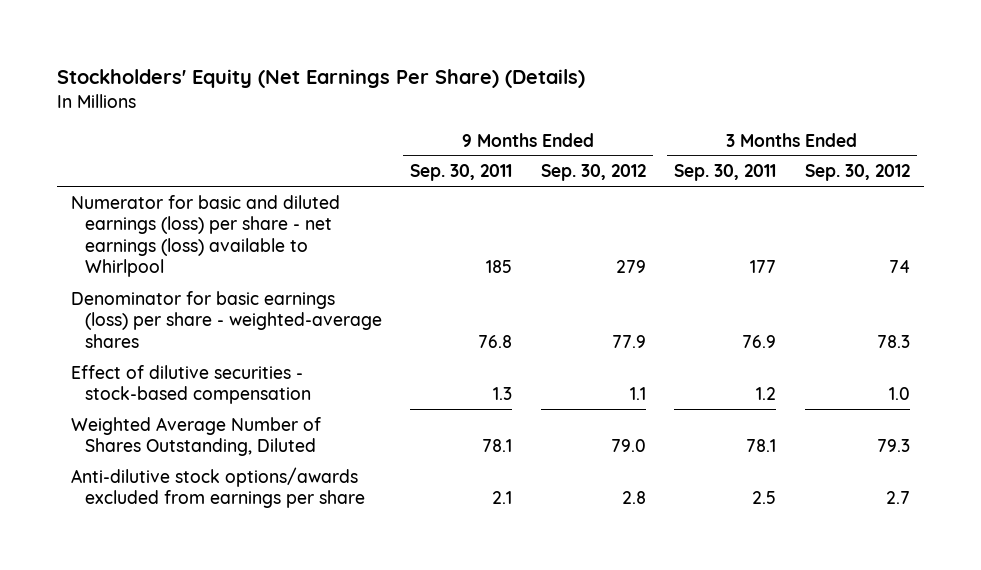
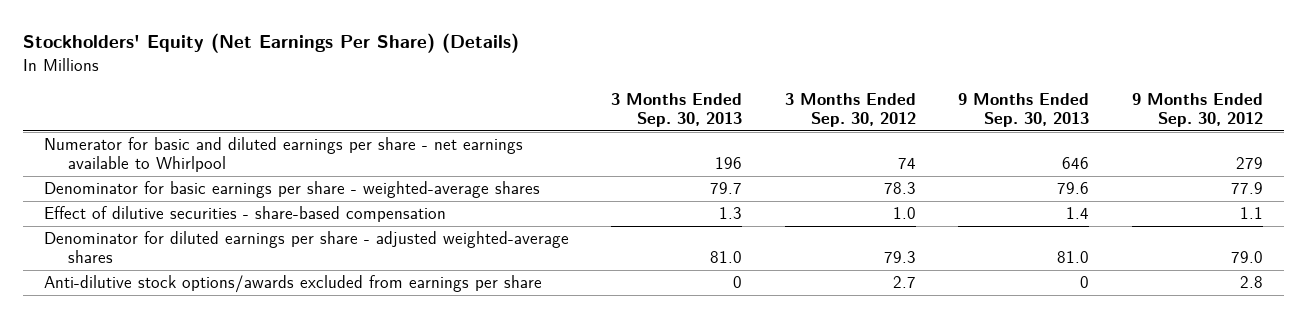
- | 9 Months Ended Sep. 30, 2011 | 9 Months Ended Sep. 30, 2012 | 3 Months Ended Sep. 30, 2011 | 3 Months Ended Sep. 30, 2012
+ | 3 Months Ended Sep. 30, 2013 | 3 Months Ended Sep. 30, 2012 | 9 Months Ended Sep. 30, 2013 | 9 Months Ended Sep. 30, 2012
- Numerator for basic and diluted earnings (loss) per share - net earnings (loss) available to Whirlpool | 185 | 279 | 177 | 74
- Denominator for basic earnings (loss) per share - weighted-average shares | 76.8 | 77.9 | 76.9 | 78.3
- Effect of dilutive securities - stock-based compensation | 1.3 | 1.1 | 1.2 | 1.0
- Weighted Average Number of Shares Outstanding, Diluted | 78.1 | 79.0 | 78.1 | 79.3
+ Numerator for basic and diluted earnings per share - net earnings available to Whirlpool | 196 | 74 | 646 | 279
+ Denominator for basic earnings per share - weighted-average shares | 79.7 | 78.3 | 79.6 | 77.9
+ Effect of dilutive securities - share-based compensation | 1.3 | 1.0 | 1.4 | 1.1
+ Denominator for diluted earnings per share - adjusted weighted-average shares | 81.0 | 79.3 | 81.0 | 79.0

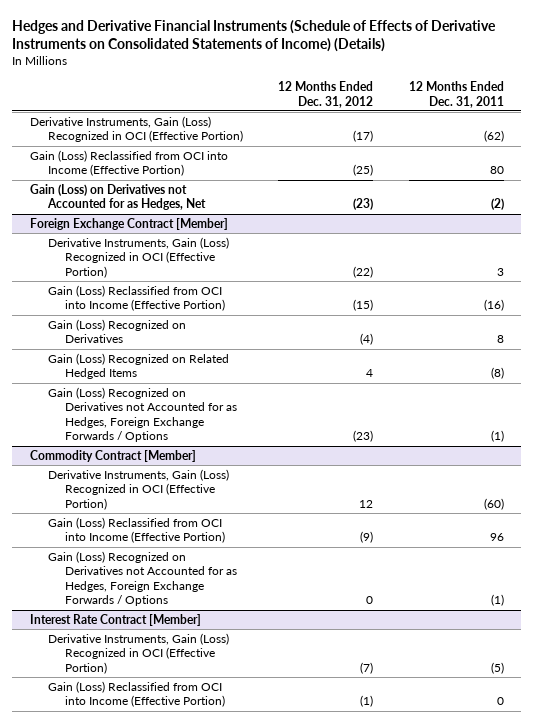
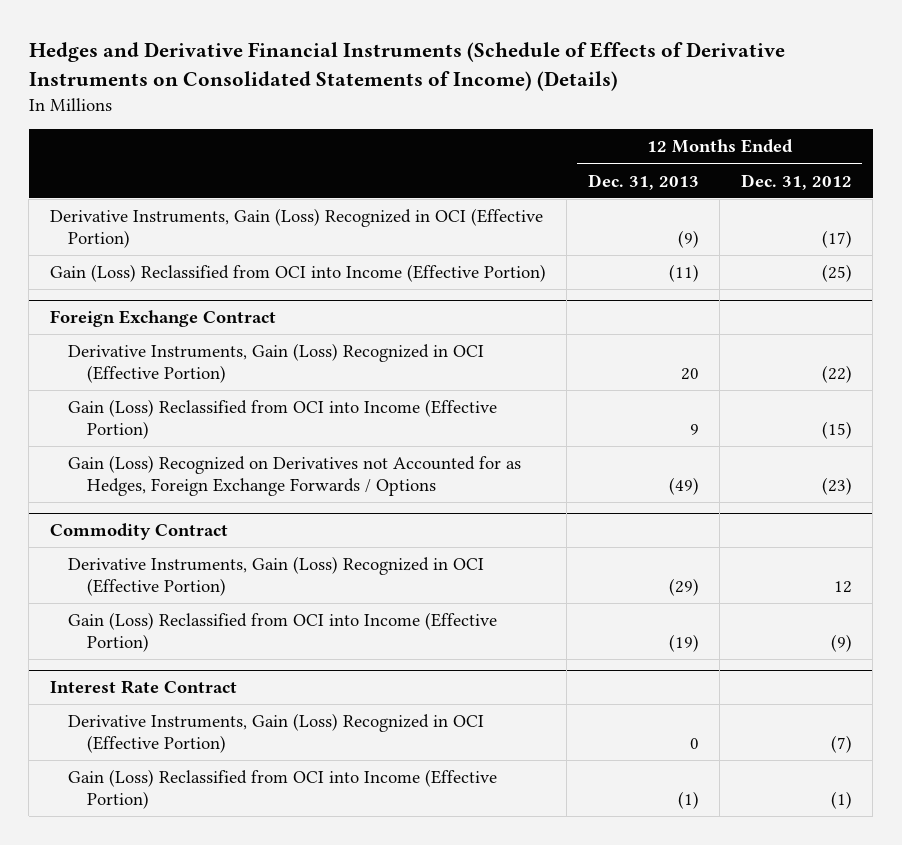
- | 12 Months Ended Dec. 31, 2012 | 12 Months Ended Dec. 31, 2011
+ | 12 Months Ended Dec. 31, 2013 | 12 Months Ended Dec. 31, 2012
- Gain (Loss) on Derivatives not Accounted for as Hedges, Net | (23) | (2)
- Foreign Exchange Contract [Member]
+ Foreign Exchange Contract
- Gain (Loss) Recognized on Derivatives | (4) | 8
- Gain (Loss) Recognized on Related Hedged Items | 4 | (8)
- Commodity Contract [Member]
+ Commodity Contract
- Gain (Loss) Recognized on Derivatives not Accounted for as Hedges, Foreign Exchange Forwards / Options | 0 | (1)
- Interest Rate Contract [Member]
+ Interest Rate Contract

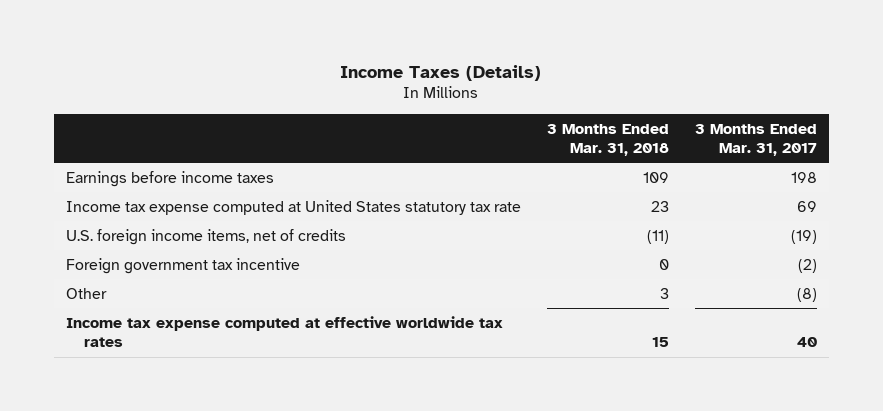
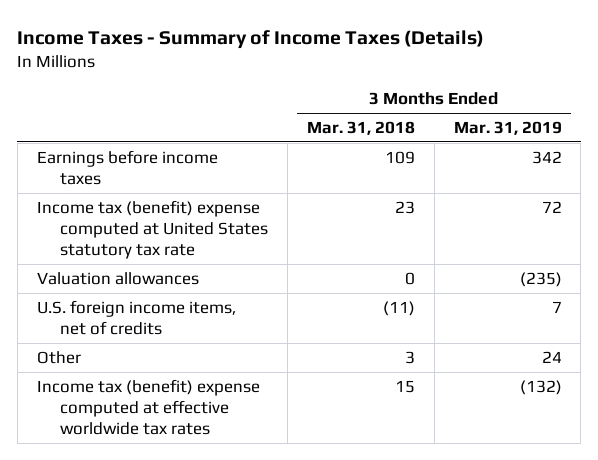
- Income Taxes (Details)
+ Income Taxes - Summary of Income Taxes (Details)
- | 3 Months Ended Mar. 31, 2018 | 3 Months Ended Mar. 31, 2017
+ | 3 Months Ended Mar. 31, 2018 | 3 Months Ended Mar. 31, 2019
- Income tax expense computed at United States statutory tax rate | 23 | 69
+ Income tax (benefit) expense computed at United States statutory tax rate | 23 | 72
+ Valuation allowances | 0 | (235)
- Foreign government tax incentive | 0 | (2)
- Income tax expense computed at effective worldwide tax rates | 15 | 40
+ Income tax (benefit) expense computed at effective worldwide tax rates | 15 | (132)

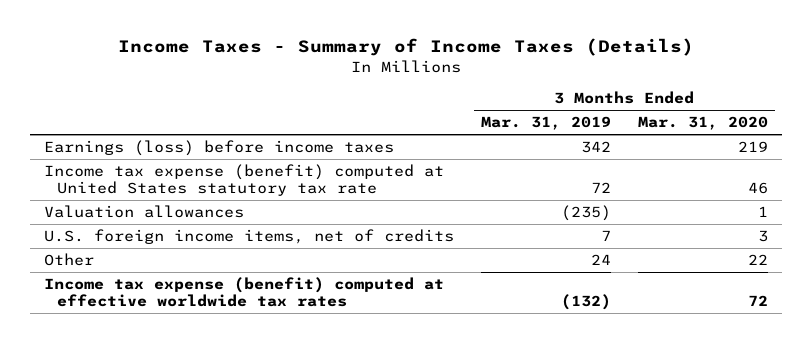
- | 3 Months Ended Mar. 31, 2018 | 3 Months Ended Mar. 31, 2019
+ | 3 Months Ended Mar. 31, 2019 | 3 Months Ended Mar. 31, 2020
- Earnings before income taxes | 109 | 342
- Income tax (benefit) expense computed at United States statutory tax rate | 23 | 72
+ Earnings (loss) before income taxes | 342 | 219
+ Income tax expense (benefit) computed at United States statutory tax rate | 72 | 46
- Income tax (benefit) expense computed at effective worldwide tax rates | 15 | (132)
+ Income tax expense (benefit) computed at effective worldwide tax rates | (132) | 72

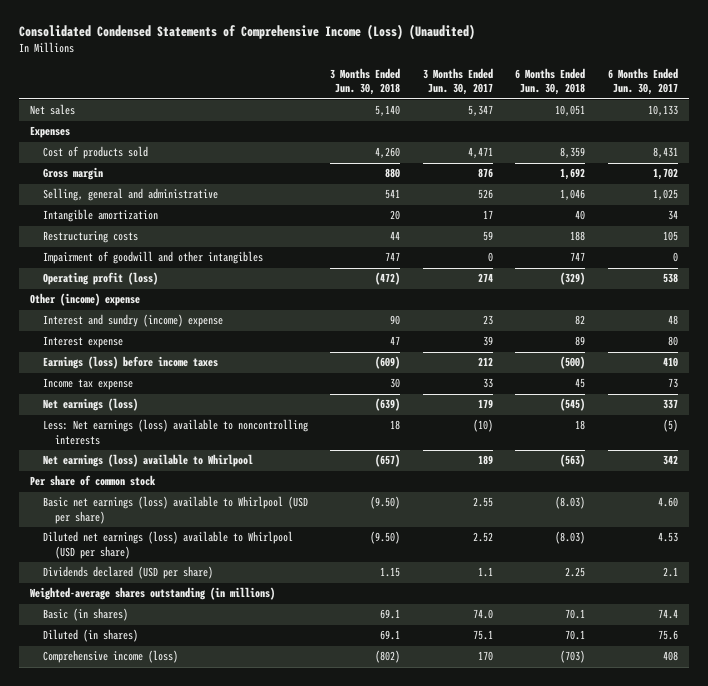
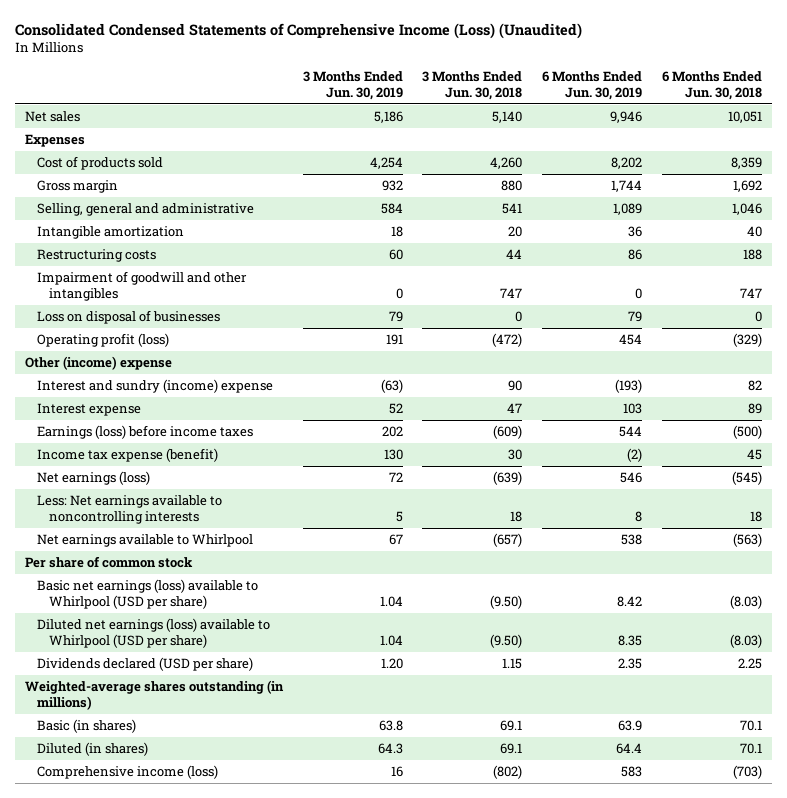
- | 3 Months Ended Jun. 30, 2018 | 3 Months Ended Jun. 30, 2017 | 6 Months Ended Jun. 30, 2018 | 6 Months Ended Jun. 30, 2017
+ | 3 Months Ended Jun. 30, 2019 | 3 Months Ended Jun. 30, 2018 | 6 Months Ended Jun. 30, 2019 | 6 Months Ended Jun. 30, 2018
+ Loss on disposal of businesses | 79 | 0 | 79 | 0
- Income tax expense | 30 | 33 | 45 | 73
+ Income tax expense (benefit) | 130 | 30 | (2) | 45
- Less: Net earnings (loss) available to noncontrolling interests | 18 | (10) | 18 | (5)
- Net earnings (loss) available to Whirlpool | (657) | 189 | (563) | 342
+ Less: Net earnings available to noncontrolling interests | 5 | 18 | 8 | 18
+ Net earnings available to Whirlpool | 67 | (657) | 538 | (563)

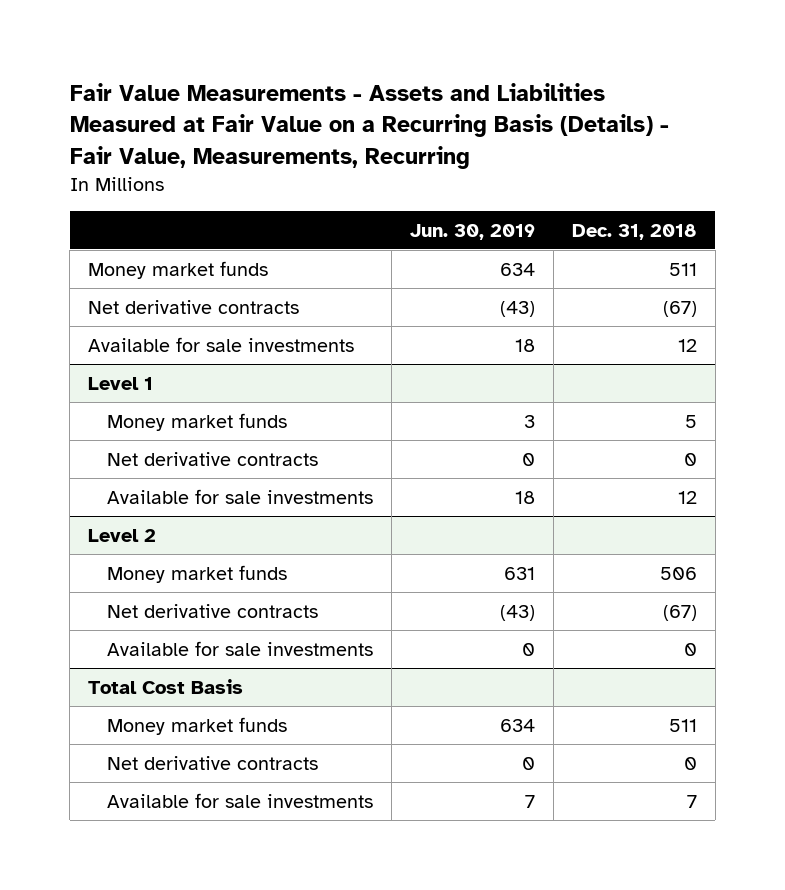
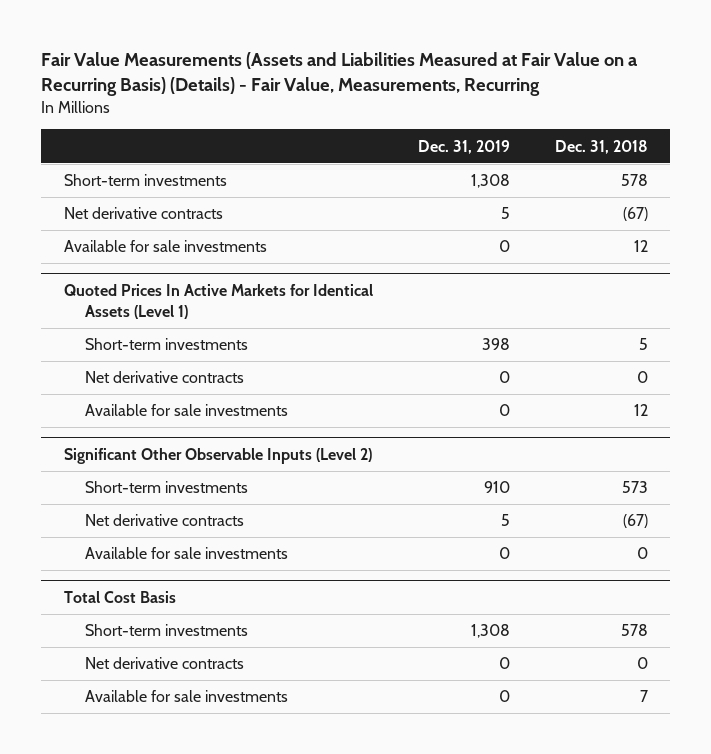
- Fair Value Measurements - Assets and Liabilities Measured at Fair Value on a Recurring Basis (Details) - Fair Value, Measurements, Recurring
+ Fair Value Measurements (Assets and Liabilities Measured at Fair Value on a Recurring Basis) (Details) - Fair Value, Measurements, Recurring
- | Jun. 30, 2019 | Dec. 31, 2018
+ | Dec. 31, 2019 | Dec. 31, 2018
- Money market funds | 634 | 511
+ Short-term investments | 1,308 | 578
- Level 1
- Money market funds | 3 | 5
+ Quoted Prices In Active Markets for Identical Assets (Level 1)
+ Short-term investments | 398 | 5
- Level 2
- Money market funds | 631 | 506
+ Significant Other Observable Inputs (Level 2)
+ Short-term investments | 910 | 573
@ Total Cost Basis
- Money market funds | 634 | 511
+ Short-term investments | 1,308 | 578

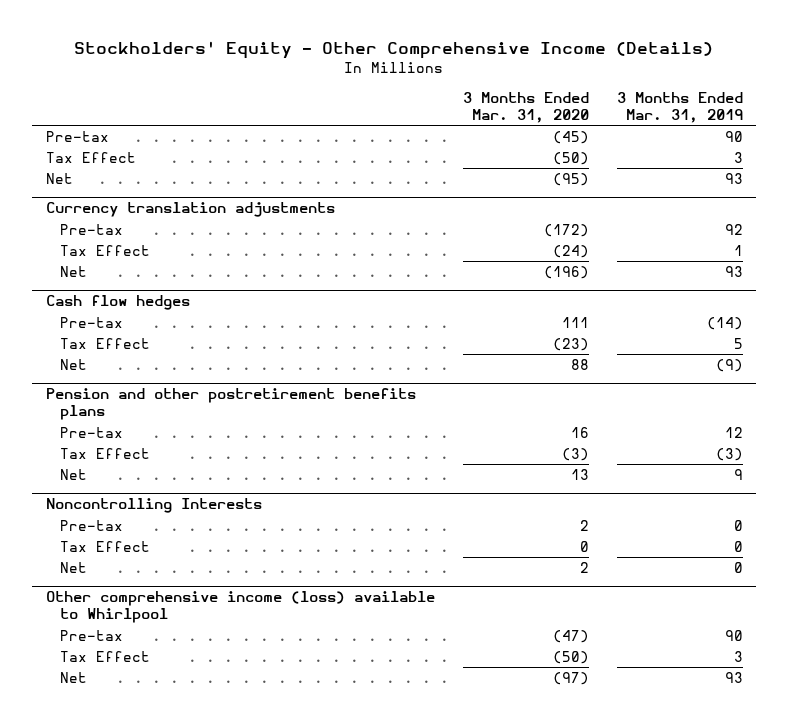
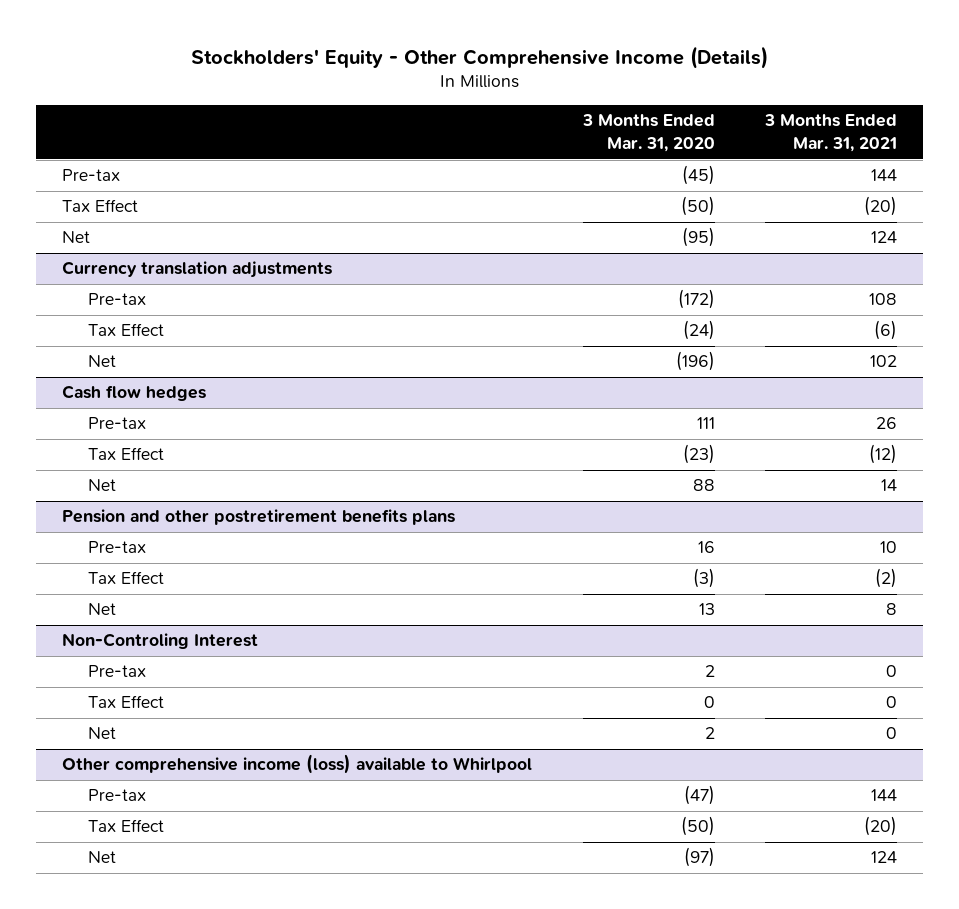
- | 3 Months Ended Mar. 31, 2020 | 3 Months Ended Mar. 31, 2019
+ | 3 Months Ended Mar. 31, 2020 | 3 Months Ended Mar. 31, 2021
- Noncontrolling Interests
+ Non-Controling Interest

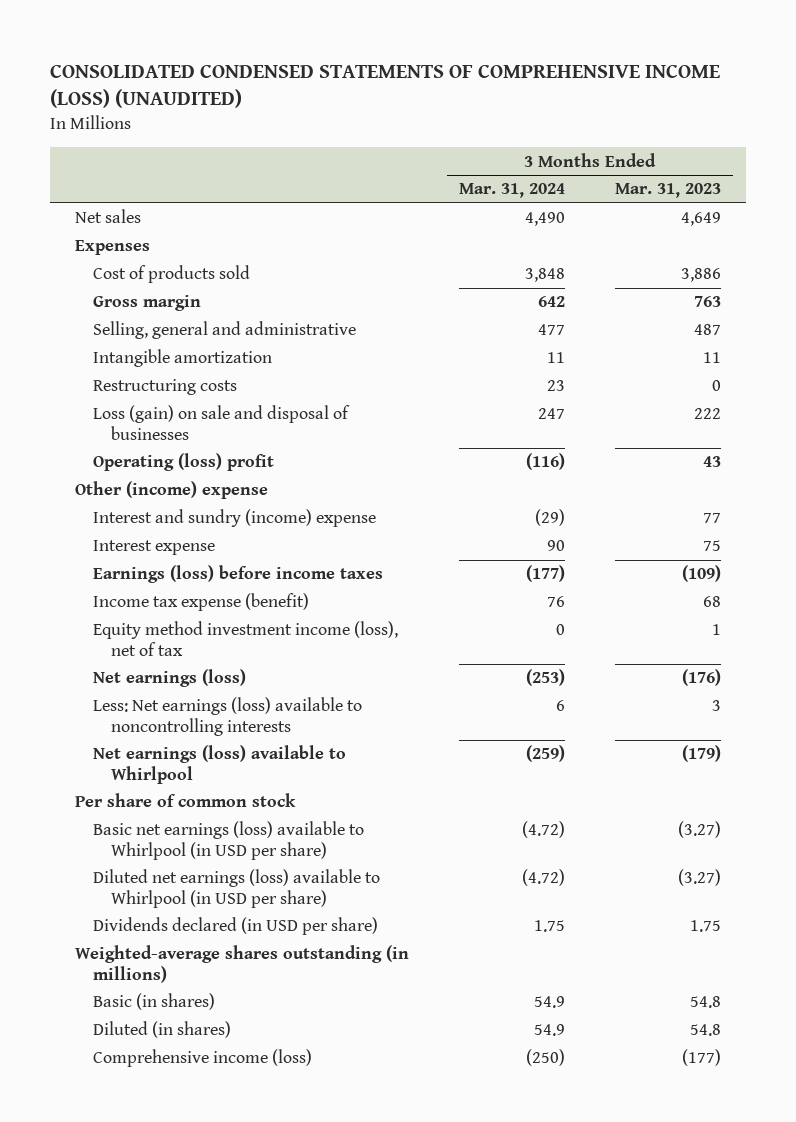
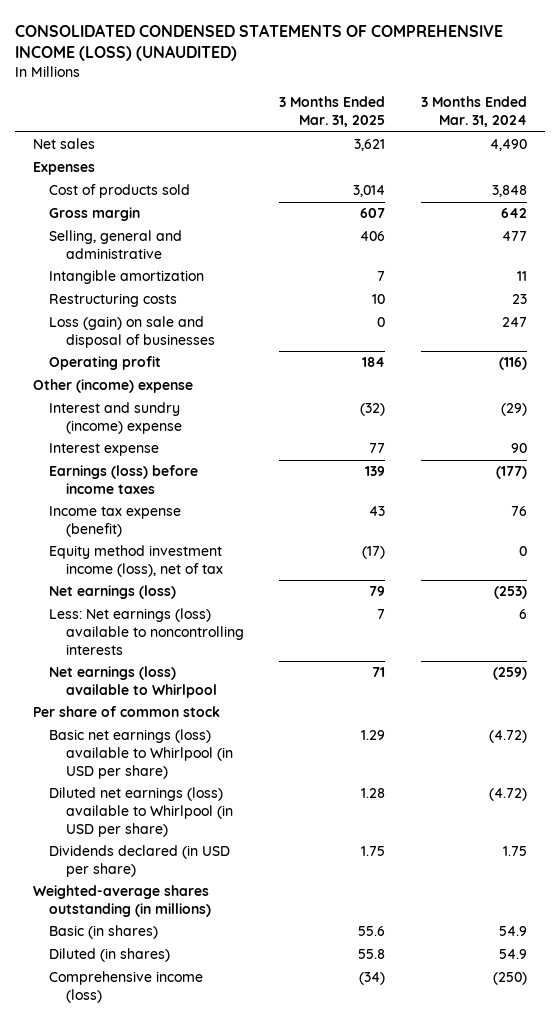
- | 3 Months Ended Mar. 31, 2024 | 3 Months Ended Mar. 31, 2023
+ | 3 Months Ended Mar. 31, 2025 | 3 Months Ended Mar. 31, 2024
- Operating (loss) profit | (116) | 43
+ Operating profit | 184 | (116)

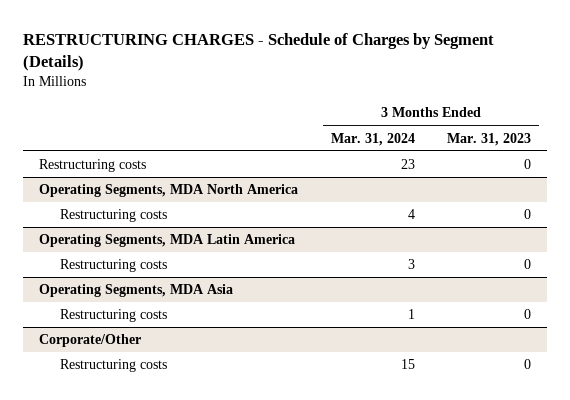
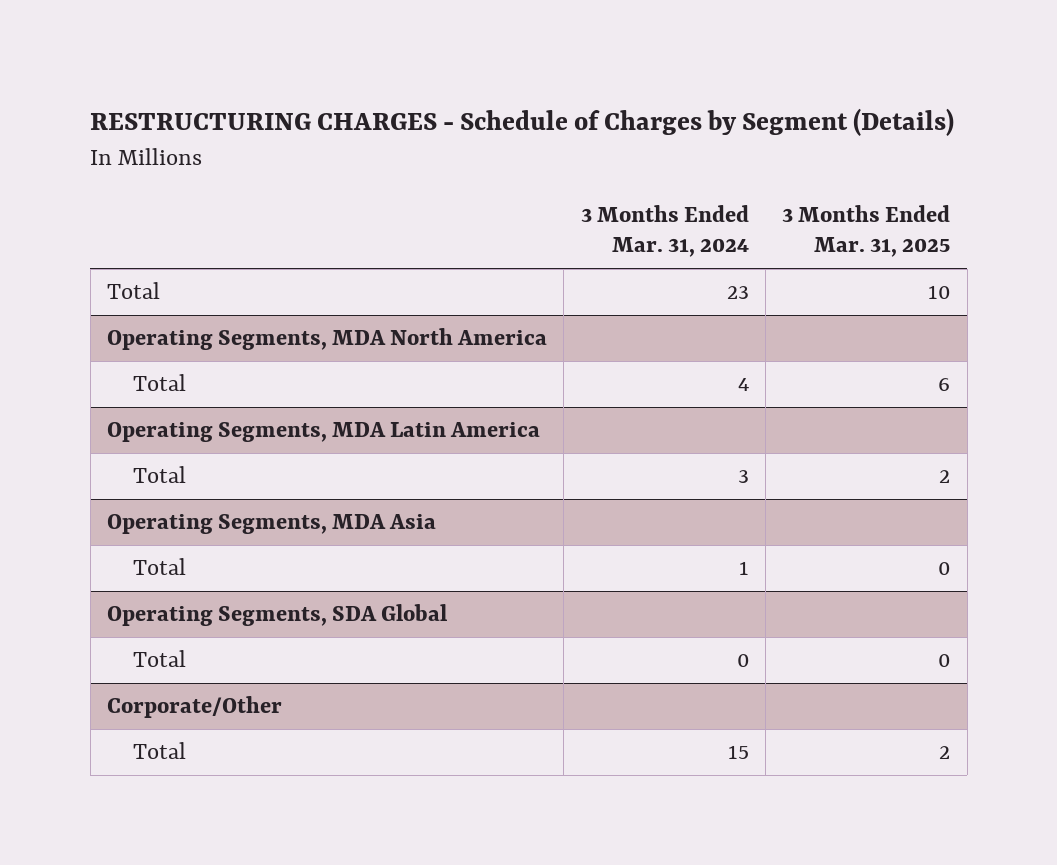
- | 3 Months Ended Mar. 31, 2024 | 3 Months Ended Mar. 31, 2023
+ | 3 Months Ended Mar. 31, 2024 | 3 Months Ended Mar. 31, 2025
- Restructuring costs | 23 | 0
+ Total | 23 | 10
@ Operating Segments, MDA North America
- Restructuring costs | 4 | 0
+ Total | 4 | 6
@ Operating Segments, MDA Latin America
- Restructuring costs | 3 | 0
+ Total | 3 | 2
@ Operating Segments, MDA Asia
- Restructuring costs | 1 | 0
+ Total | 1 | 0
+ Operating Segments, SDA Global
+ Total | 0 | 0
@ Corporate/Other
- Restructuring costs | 15 | 0
+ Total | 15 | 2

